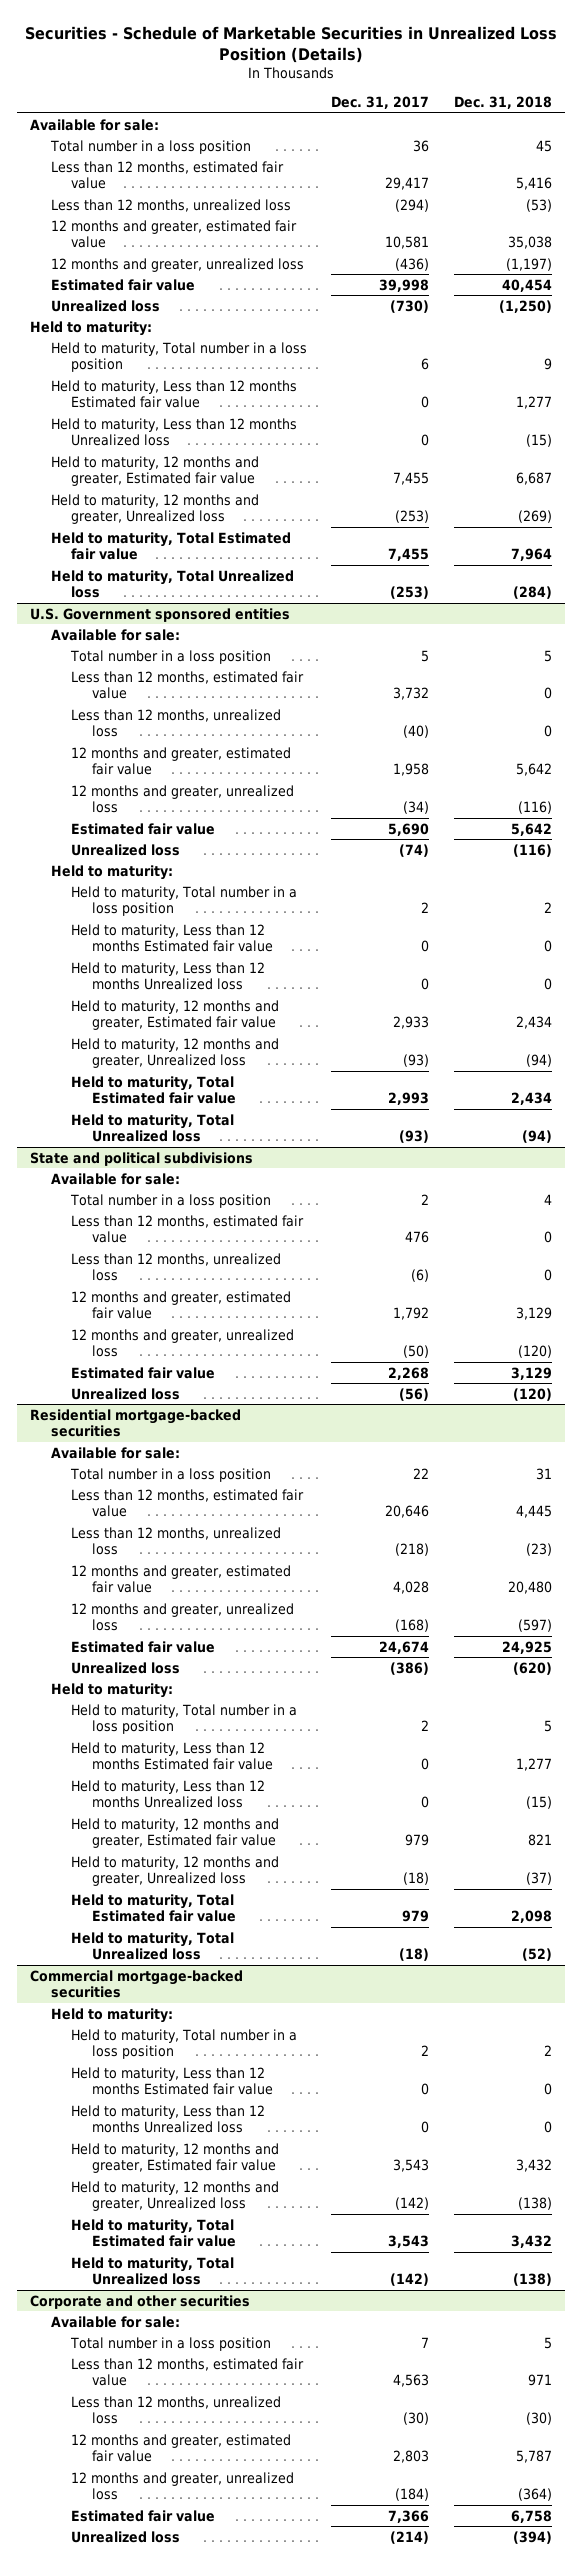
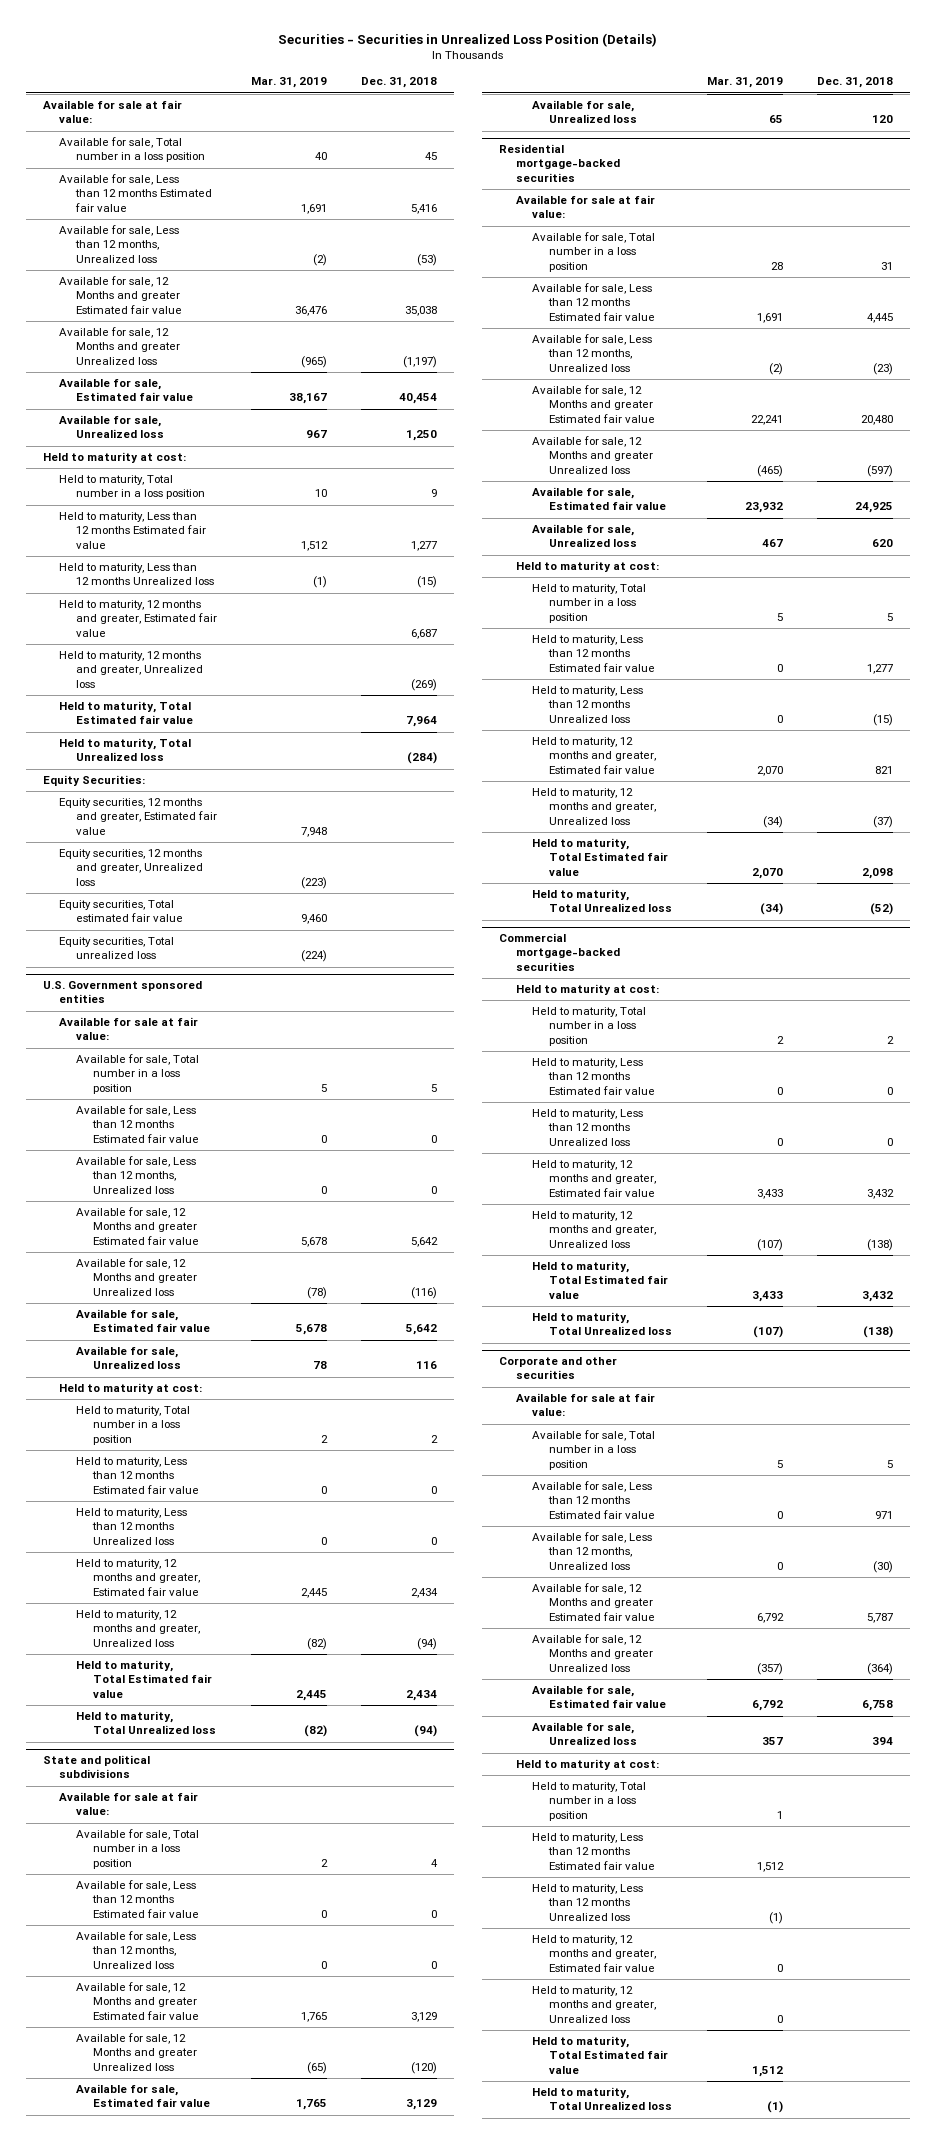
- Securities - Schedule of Marketable Securities in Unrealized Loss Position (Details)
+ Securities - Securities in Unrealized Loss Position (Details)
- | Dec. 31, 2017 | Dec. 31, 2018
+ | Mar. 31, 2019 | Dec. 31, 2018
- Available for sale:
- Total number in a loss position | 36 | 45
- Less than 12 months, estimated fair value | 29,417 | 5,416
- Less than 12 months, unrealized loss | (294) | (53)
- 12 months and greater, estimated fair value | 10,581 | 35,038
- 12 months and greater, unrealized loss | (436) | (1,197)
- Estimated fair value | 39,998 | 40,454
- Unrealized loss | (730) | (1,250)
- Held to maturity:
+ Available for sale at fair value:
+ Available for sale, Total number in a loss position | 40 | 45
+ Available for sale, Less than 12 months Estimated fair value | 1,691 | 5,416
+ Available for sale, Less than 12 months, Unrealized loss | (2) | (53)
+ Available for sale, 12 Months and greater Estimated fair value | 36,476 | 35,038
+ Available for sale, 12 Months and greater Unrealized loss | (965) | (1,197)
+ Available for sale, Estimated fair value | 38,167 | 40,454
+ Available for sale, Unrealized loss | 967 | 1,250
+ Held to maturity at cost:
+ Equity Securities:
+ Equity securities, 12 months and greater, Estimated fair value | 7,948 |
+ Equity securities, 12 months and greater, Unrealized loss | (223) |
+ Equity securities, Total estimated fair value | 9,460 |
+ Equity securities, Total unrealized loss | (224) |
@ U.S. Government sponsored entities
- Available for sale:
- Total number in a loss position | 5 | 5
- Less than 12 months, estimated fair value | 3,732 | 0
- Less than 12 months, unrealized loss | (40) | 0
- 12 months and greater, estimated fair value | 1,958 | 5,642
- 12 months and greater, unrealized loss | (34) | (116)
- Estimated fair value | 5,690 | 5,642
- Unrealized loss | (74) | (116)
- Held to maturity:
+ Available for sale at fair value:
+ Available for sale, Total number in a loss position | 5 | 5
+ Available for sale, Less than 12 months Estimated fair value | 0 | 0
+ Available for sale, Less than 12 months, Unrealized loss | 0 | 0
+ Available for sale, 12 Months and greater Estimated fair value | 5,678 | 5,642
+ Available for sale, 12 Months and greater Unrealized loss | (78) | (116)
+ Available for sale, Estimated fair value | 5,678 | 5,642
+ Available for sale, Unrealized loss | 78 | 116
+ Held to maturity at cost:
@ State and political subdivisions
- Available for sale:
- Total number in a loss position | 2 | 4
- Less than 12 months, estimated fair value | 476 | 0
- Less than 12 months, unrealized loss | (6) | 0
- 12 months and greater, estimated fair value | 1,792 | 3,129
- 12 months and greater, unrealized loss | (50) | (120)
- Estimated fair value | 2,268 | 3,129
- Unrealized loss | (56) | (120)
+ Available for sale at fair value:
+ Available for sale, Total number in a loss position | 2 | 4
+ Available for sale, Less than 12 months Estimated fair value | 0 | 0
+ Available for sale, Less than 12 months, Unrealized loss | 0 | 0
+ Available for sale, 12 Months and greater Estimated fair value | 1,765 | 3,129
+ Available for sale, 12 Months and greater Unrealized loss | (65) | (120)
+ Available for sale, Estimated fair value | 1,765 | 3,129
+ Available for sale, Unrealized loss | 65 | 120
@ Residential mortgage-backed securities
- Available for sale:
- Total number in a loss position | 22 | 31
- Less than 12 months, estimated fair value | 20,646 | 4,445
- Less than 12 months, unrealized loss | (218) | (23)
- 12 months and greater, estimated fair value | 4,028 | 20,480
- 12 months and greater, unrealized loss | (168) | (597)
- Estimated fair value | 24,674 | 24,925
- Unrealized loss | (386) | (620)
- Held to maturity:
+ Available for sale at fair value:
+ Available for sale, Total number in a loss position | 28 | 31
+ Available for sale, Less than 12 months Estimated fair value | 1,691 | 4,445
+ Available for sale, Less than 12 months, Unrealized loss | (2) | (23)
+ Available for sale, 12 Months and greater Estimated fair value | 22,241 | 20,480
+ Available for sale, 12 Months and greater Unrealized loss | (465) | (597)
+ Available for sale, Estimated fair value | 23,932 | 24,925
+ Available for sale, Unrealized loss | 467 | 620
+ Held to maturity at cost:
@ Commercial mortgage-backed securities
- Held to maturity:
+ Held to maturity at cost:
@ Corporate and other securities
- Available for sale:
- Total number in a loss position | 7 | 5
- Less than 12 months, estimated fair value | 4,563 | 971
- Less than 12 months, unrealized loss | (30) | (30)
- 12 months and greater, estimated fair value | 2,803 | 5,787
- 12 months and greater, unrealized loss | (184) | (364)
- Estimated fair value | 7,366 | 6,758
- Unrealized loss | (214) | (394)
+ Available for sale at fair value:
+ Available for sale, Total number in a loss position | 5 | 5
+ Available for sale, Less than 12 months Estimated fair value | 0 | 971
+ Available for sale, Less than 12 months, Unrealized loss | 0 | (30)
+ Available for sale, 12 Months and greater Estimated fair value | 6,792 | 5,787
+ Available for sale, 12 Months and greater Unrealized loss | (357) | (364)
+ Available for sale, Estimated fair value | 6,792 | 6,758
+ Available for sale, Unrealized loss | 357 | 394
+ Held to maturity at cost:
+ Held to maturity, Total number in a loss position | 1 |
+ Held to maturity, Less than 12 months Estimated fair value | 1,512 |
+ Held to maturity, Less than 12 months Unrealized loss | (1) |
+ Held to maturity, 12 months and greater, Estimated fair value | 0 |
+ Held to maturity, 12 months and greater, Unrealized loss | 0 |
+ Held to maturity, Total Estimated fair value | 1,512 |
+ Held to maturity, Total Unrealized loss | (1) |

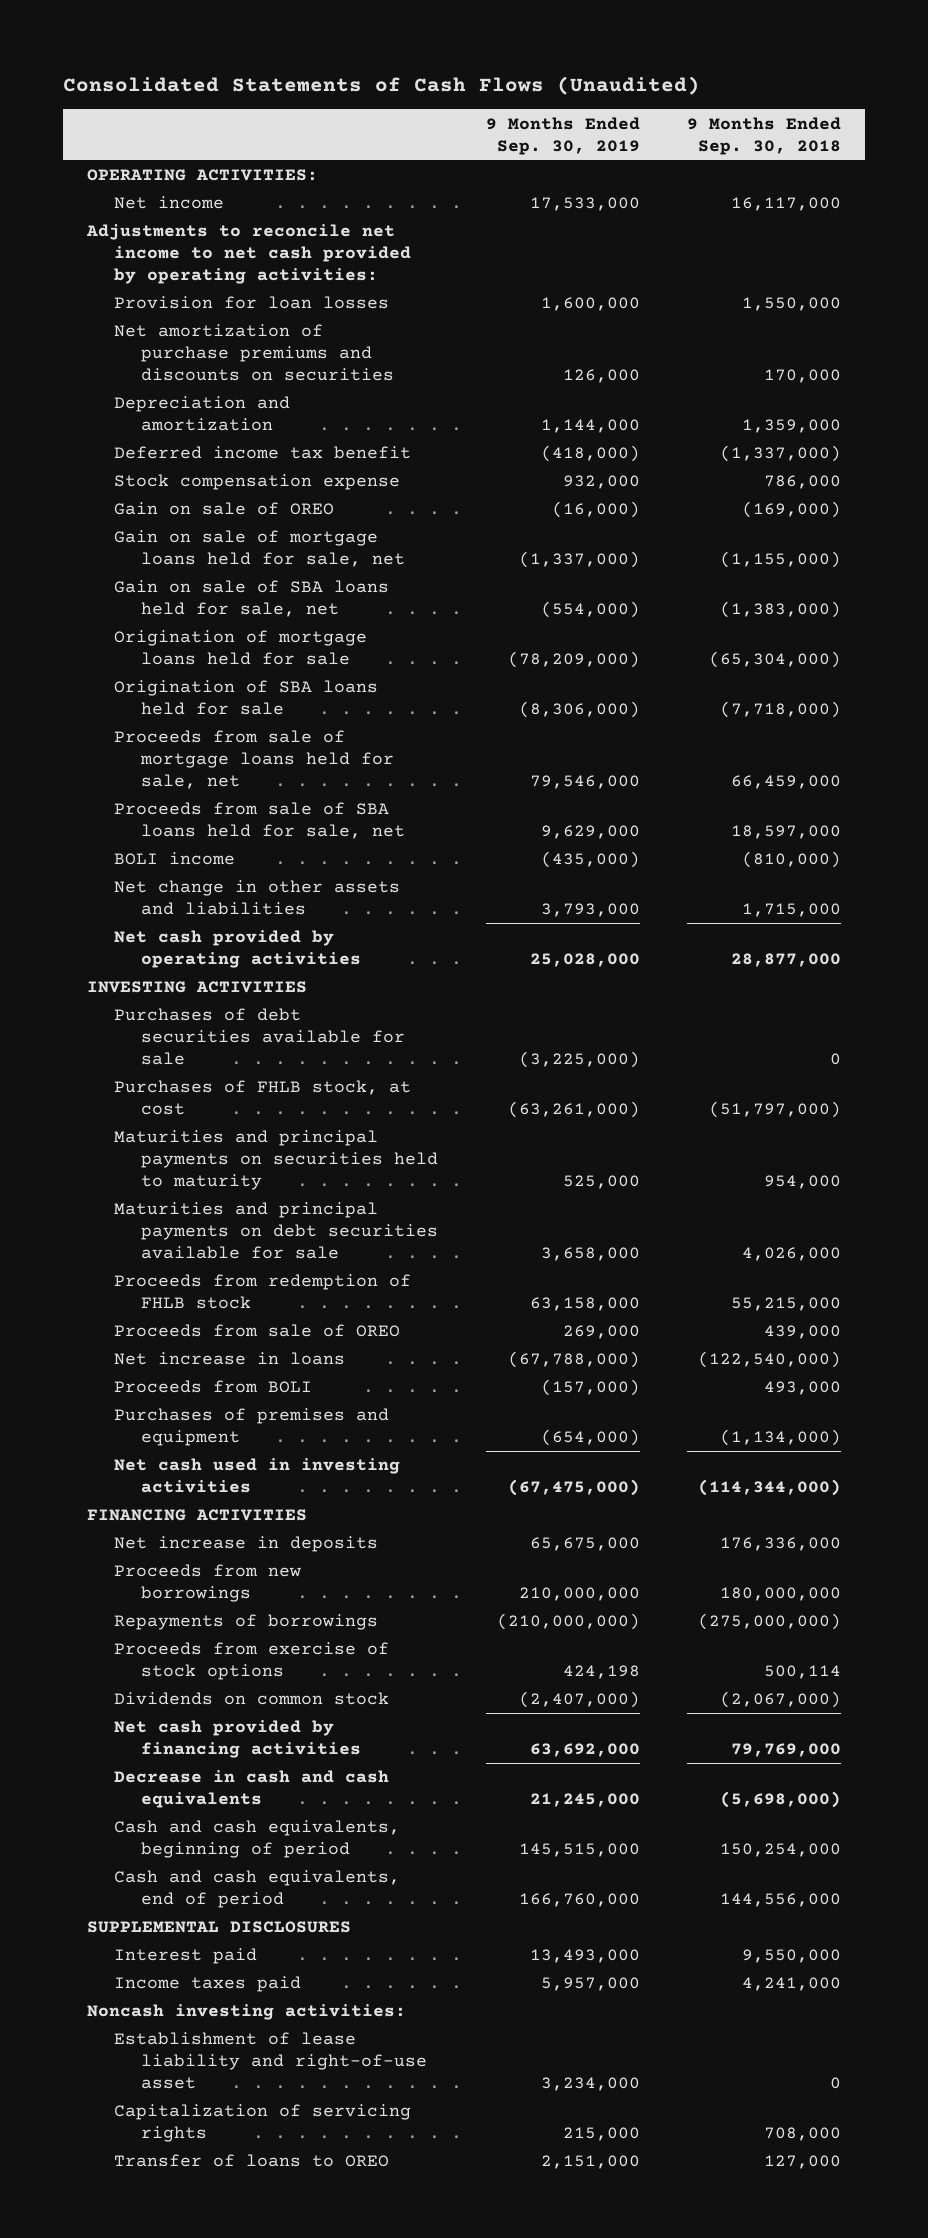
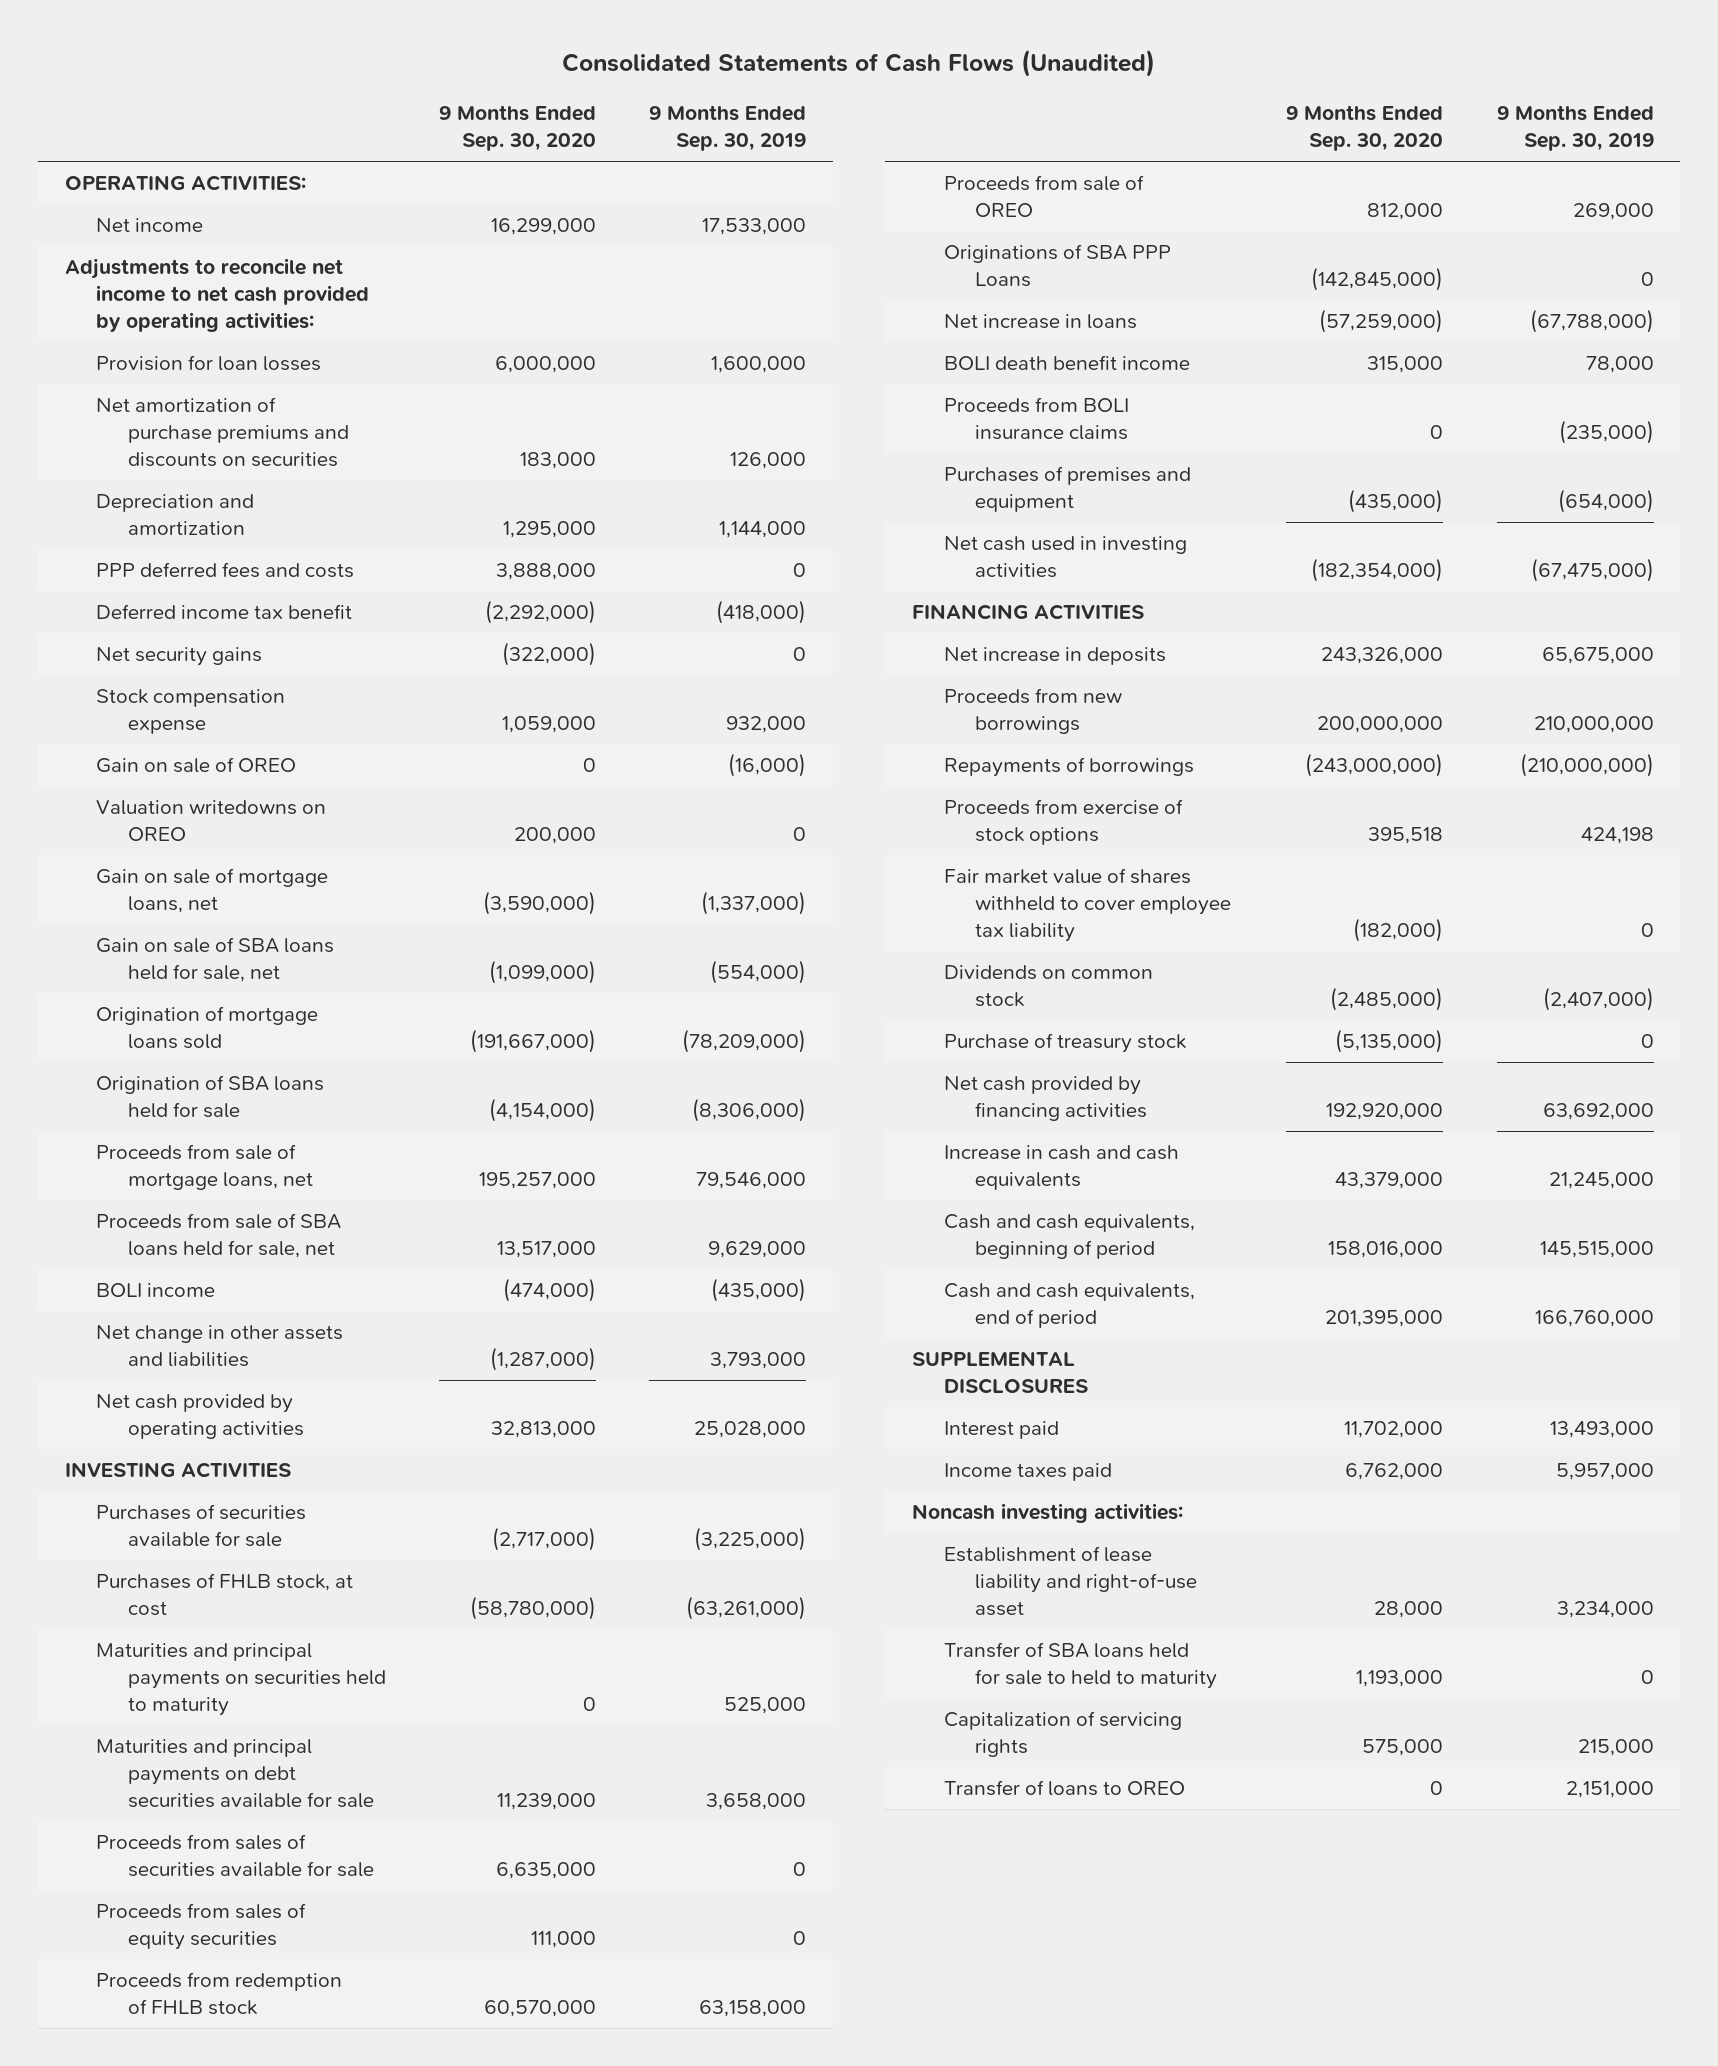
- | 9 Months Ended Sep. 30, 2019 | 9 Months Ended Sep. 30, 2018
+ | 9 Months Ended Sep. 30, 2020 | 9 Months Ended Sep. 30, 2019
+ PPP deferred fees and costs | 3,888,000 | 0
+ Net security gains | (322,000) | 0
- Gain on sale of mortgage loans held for sale, net | (1,337,000) | (1,155,000)
+ Valuation writedowns on OREO | 200,000 | 0
+ Gain on sale of mortgage loans, net | (3,590,000) | (1,337,000)
- Origination of mortgage loans held for sale | (78,209,000) | (65,304,000)
+ Origination of mortgage loans sold | (191,667,000) | (78,209,000)
- Proceeds from sale of mortgage loans held for sale, net | 79,546,000 | 66,459,000
+ Proceeds from sale of mortgage loans, net | 195,257,000 | 79,546,000
- Purchases of debt securities available for sale | (3,225,000) | 0
+ Purchases of securities available for sale | (2,717,000) | (3,225,000)
+ Proceeds from sales of securities available for sale | 6,635,000 | 0
+ Proceeds from sales of equity securities | 111,000 | 0
+ Originations of SBA PPP Loans | (142,845,000) | 0
- Proceeds from BOLI | (157,000) | 493,000
+ BOLI death benefit income | 315,000 | 78,000
+ Proceeds from BOLI insurance claims | 0 | (235,000)
+ Fair market value of shares withheld to cover employee tax liability | (182,000) | 0
+ Purchase of treasury stock | (5,135,000) | 0
- Decrease in cash and cash equivalents | 21,245,000 | (5,698,000)
+ Increase in cash and cash equivalents | 43,379,000 | 21,245,000
+ Transfer of SBA loans held for sale to held to maturity | 1,193,000 | 0

